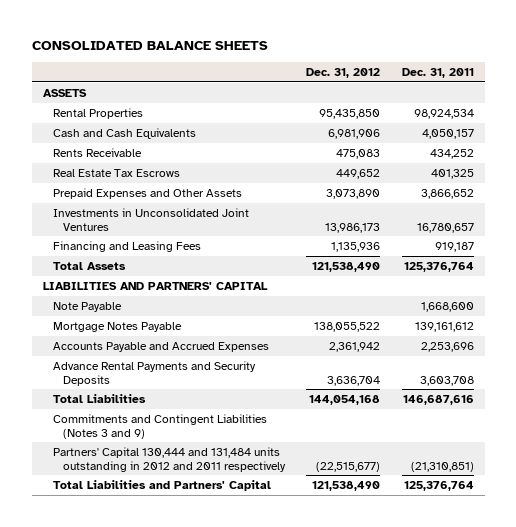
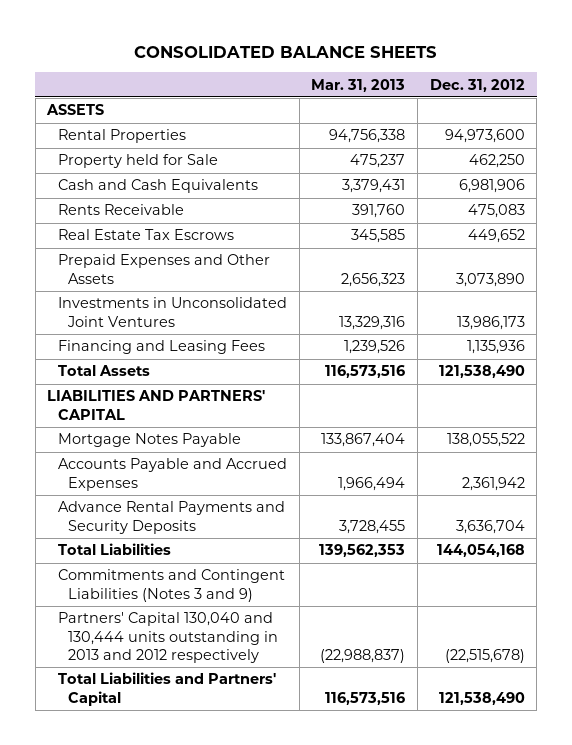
- | Dec. 31, 2012 | Dec. 31, 2011
+ | Mar. 31, 2013 | Dec. 31, 2012
- Rental Properties | 95,435,850 | 98,924,534
+ Rental Properties | 94,756,338 | 94,973,600
+ Property held for Sale | 475,237 | 462,250
- Note Payable | | 1,668,600
- Partners' Capital 130,444 and 131,484 units outstanding in 2012 and 2011 respectively | (22,515,677) | (21,310,851)
+ Partners' Capital 130,040 and 130,444 units outstanding in 2013 and 2012 respectively | (22,988,837) | (22,515,678)

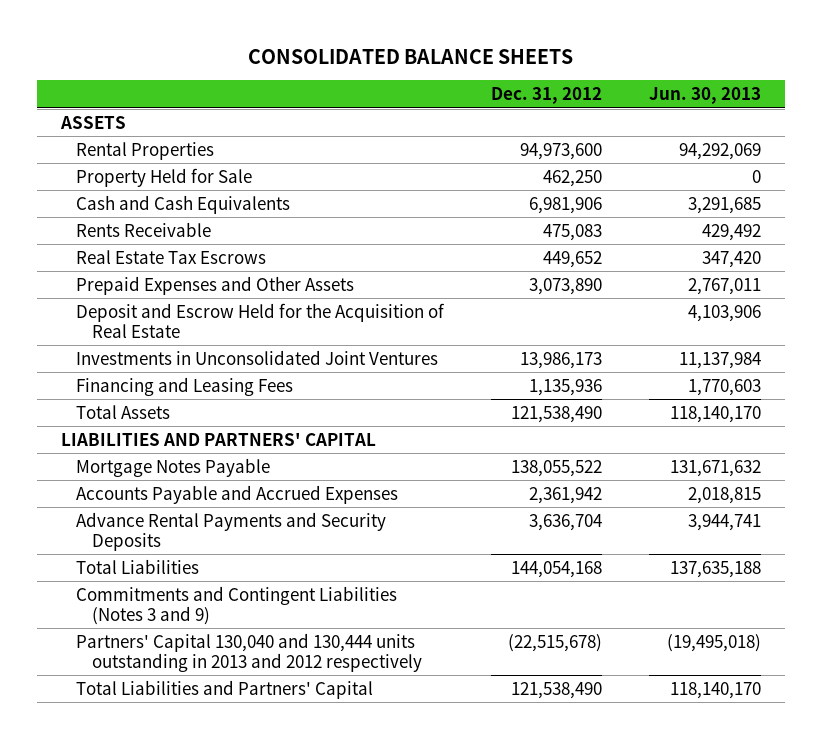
- | Mar. 31, 2013 | Dec. 31, 2012
+ | Dec. 31, 2012 | Jun. 30, 2013
- Property held for Sale | 475,237 | 462,250
+ Property Held for Sale | 462,250 | 0
+ Deposit and Escrow Held for the Acquisition of Real Estate | | 4,103,906

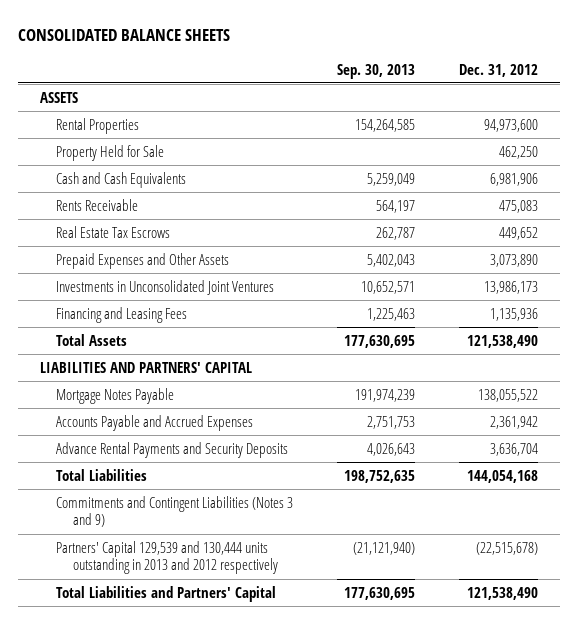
- | Dec. 31, 2012 | Jun. 30, 2013
+ | Sep. 30, 2013 | Dec. 31, 2012
- Deposit and Escrow Held for the Acquisition of Real Estate | | 4,103,906
- Partners' Capital 130,040 and 130,444 units outstanding in 2013 and 2012 respectively | (22,515,678) | (19,495,018)
+ Partners' Capital 129,539 and 130,444 units outstanding in 2013 and 2012 respectively | (21,121,940) | (22,515,678)

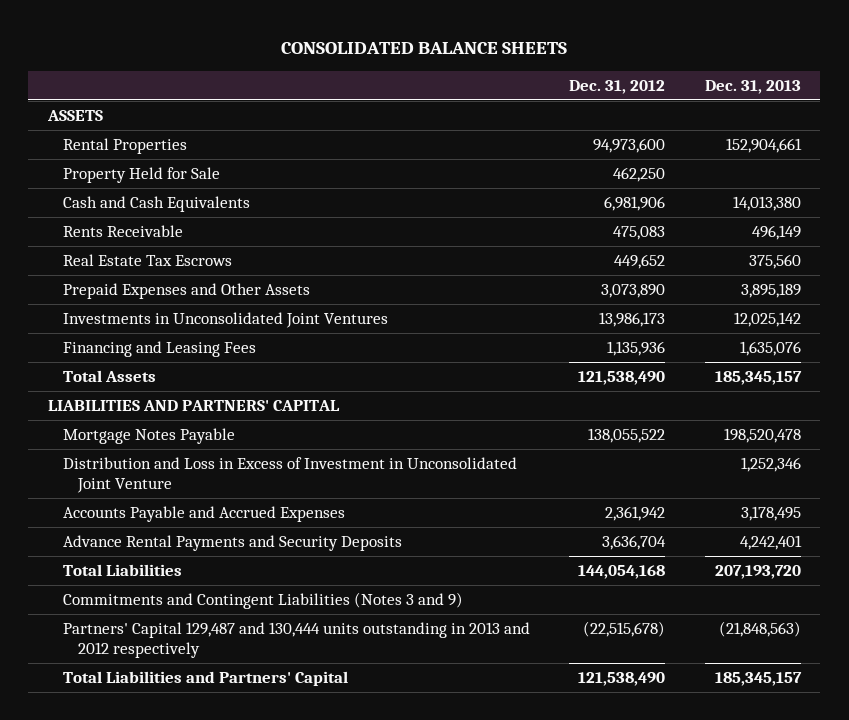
- | Sep. 30, 2013 | Dec. 31, 2012
+ | Dec. 31, 2012 | Dec. 31, 2013
+ Distribution and Loss in Excess of Investment in Unconsolidated Joint Venture | | 1,252,346
- Partners' Capital 129,539 and 130,444 units outstanding in 2013 and 2012 respectively | (21,121,940) | (22,515,678)
+ Partners' Capital 129,487 and 130,444 units outstanding in 2013 and 2012 respectively | (22,515,678) | (21,848,563)

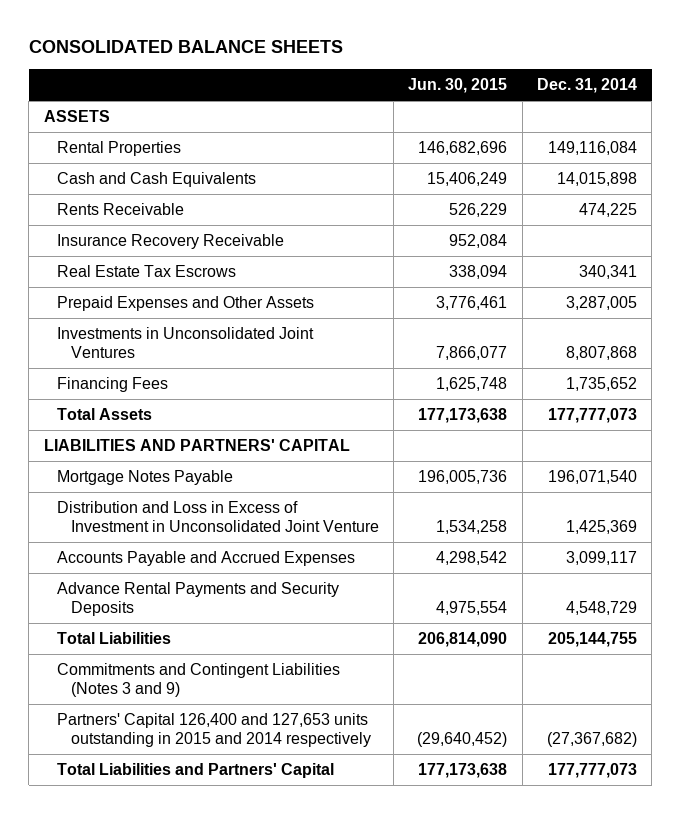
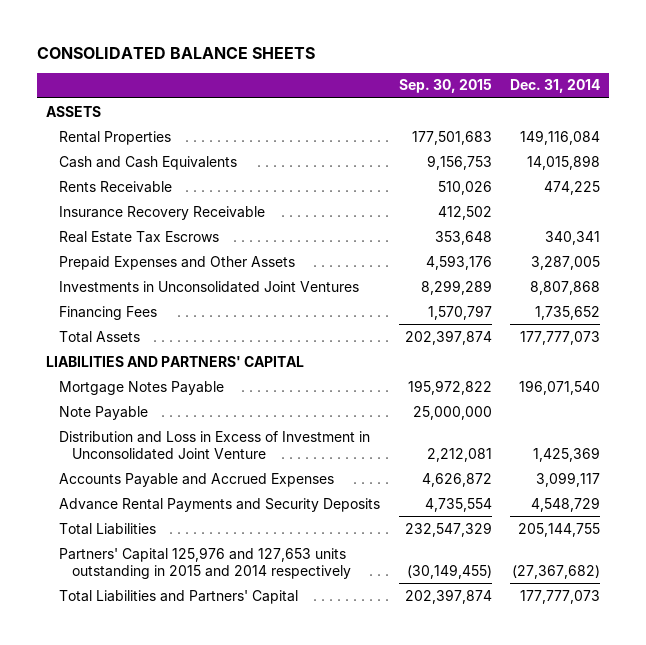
- | Jun. 30, 2015 | Dec. 31, 2014
+ | Sep. 30, 2015 | Dec. 31, 2014
+ Note Payable | 25,000,000 |
- Commitments and Contingent Liabilities (Notes 3 and 9)
- Partners' Capital 126,400 and 127,653 units outstanding in 2015 and 2014 respectively | (29,640,452) | (27,367,682)
+ Partners' Capital 125,976 and 127,653 units outstanding in 2015 and 2014 respectively | (30,149,455) | (27,367,682)

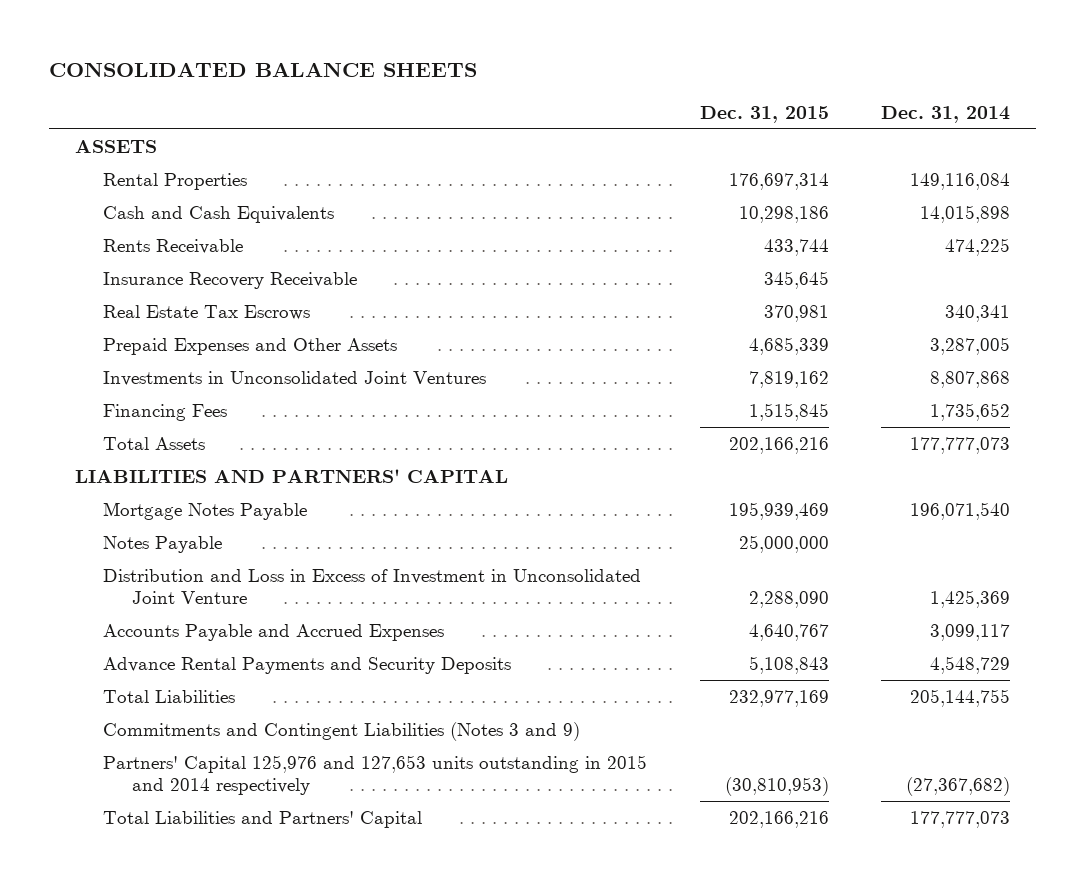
- | Sep. 30, 2015 | Dec. 31, 2014
+ | Dec. 31, 2015 | Dec. 31, 2014
- Note Payable | 25,000,000 |
+ Notes Payable | 25,000,000 |
+ Commitments and Contingent Liabilities (Notes 3 and 9)

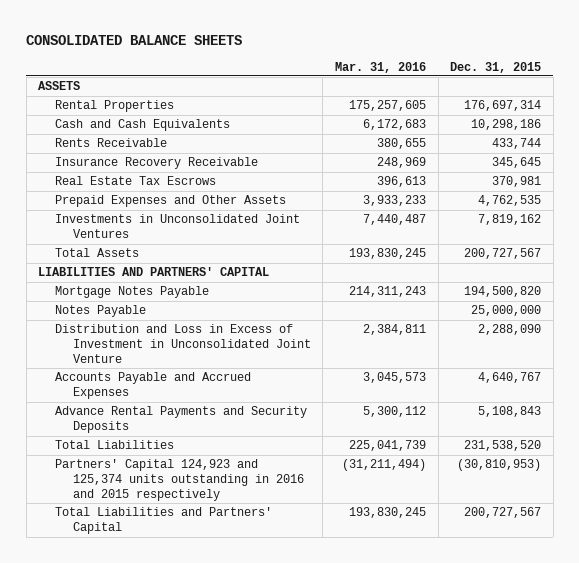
- | Dec. 31, 2015 | Dec. 31, 2014
+ | Mar. 31, 2016 | Dec. 31, 2015
- Prepaid Expenses and Other Assets | 4,685,339 | 3,287,005
+ Prepaid Expenses and Other Assets | 3,933,233 | 4,762,535
- Financing Fees | 1,515,845 | 1,735,652
- Total Assets | 202,166,216 | 177,777,073
+ Total Assets | 193,830,245 | 200,727,567
- Mortgage Notes Payable | 195,939,469 | 196,071,540
+ Mortgage Notes Payable | 214,311,243 | 194,500,820
- Total Liabilities | 232,977,169 | 205,144,755
- Commitments and Contingent Liabilities (Notes 3 and 9)
- Partners' Capital 125,976 and 127,653 units outstanding in 2015 and 2014 respectively | (30,810,953) | (27,367,682)
- Total Liabilities and Partners' Capital | 202,166,216 | 177,777,073
+ Total Liabilities | 225,041,739 | 231,538,520
+ Partners' Capital 124,923 and 125,374 units outstanding in 2016 and 2015 respectively | (31,211,494) | (30,810,953)
+ Total Liabilities and Partners' Capital | 193,830,245 | 200,727,567

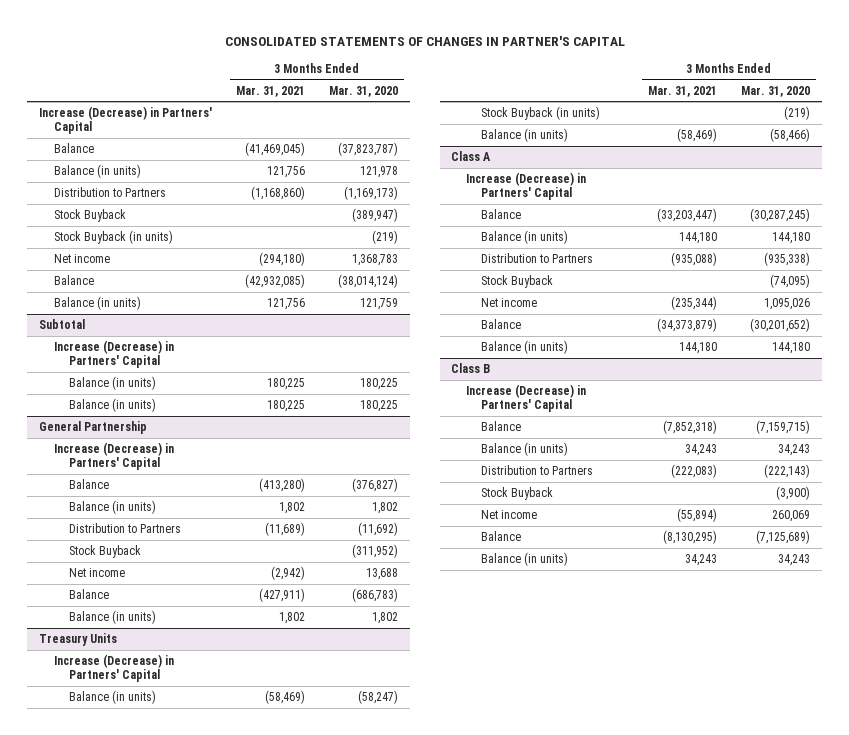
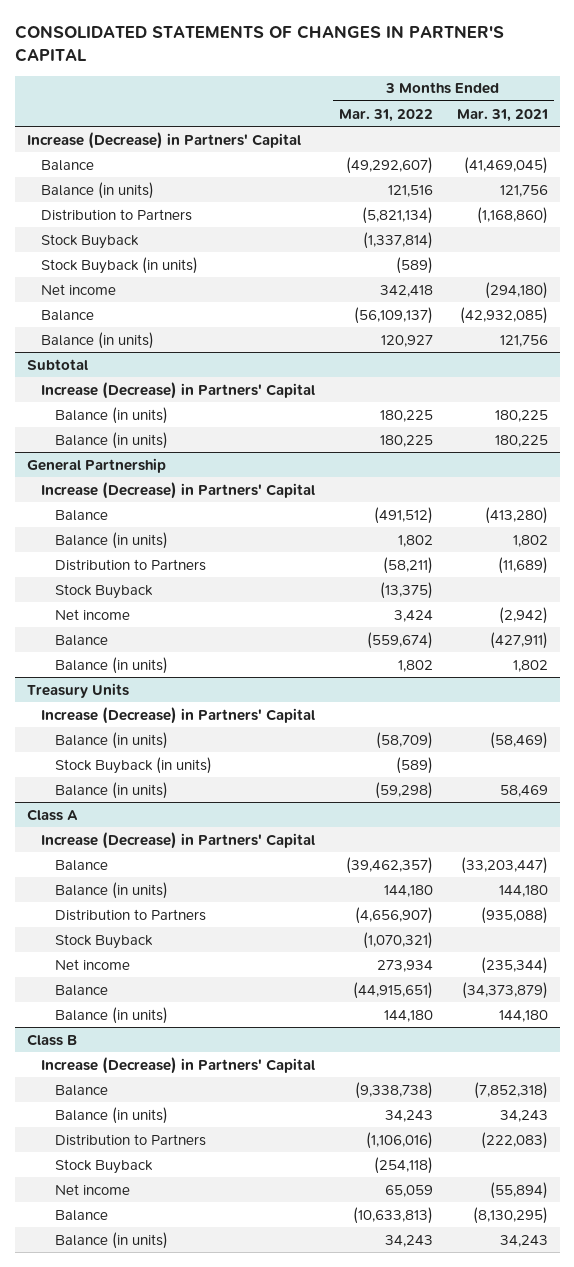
- | 3 Months Ended Mar. 31, 2021 | 3 Months Ended Mar. 31, 2020
+ | 3 Months Ended Mar. 31, 2022 | 3 Months Ended Mar. 31, 2021
@ Treasury Units
- Balance (in units) | (58,469) | (58,466)
+ Balance (in units) | (59,298) | 58,469

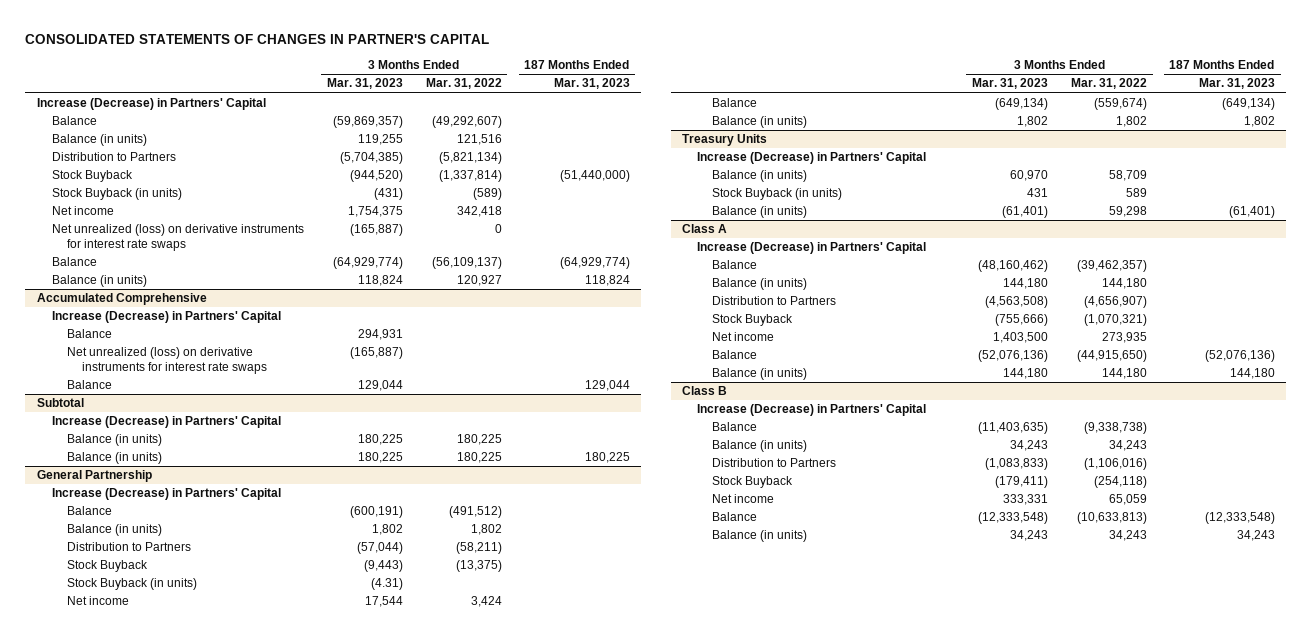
- | 3 Months Ended Mar. 31, 2022 | 3 Months Ended Mar. 31, 2021
+ | 3 Months Ended Mar. 31, 2023 | 3 Months Ended Mar. 31, 2022 | 187 Months Ended Mar. 31, 2023
+ Net unrealized (loss) on derivative instruments for interest rate swaps | (165,887) | 0 |
+ Accumulated Comprehensive
+ Increase (Decrease) in Partners' Capital
+ Balance | 294,931 | |
+ Net unrealized (loss) on derivative instruments for interest rate swaps | (165,887) | |
+ Balance | 129,044 | | 129,044
@ General Partnership
+ Stock Buyback (in units) | (4.31) | |
@ Treasury Units
- Balance (in units) | (58,709) | (58,469)
- Stock Buyback (in units) | (589) |
- Balance (in units) | (59,298) | 58,469
+ Balance (in units) | 60,970 | 58,709 |
+ Stock Buyback (in units) | 431 | 589 |
+ Balance (in units) | (61,401) | 59,298 | (61,401)
@ Class A
- Net income | 273,934 | (235,344)
- Balance | (44,915,651) | (34,373,879)
+ Net income | 1,403,500 | 273,935 |
+ Balance | (52,076,136) | (44,915,650) | (52,076,136)

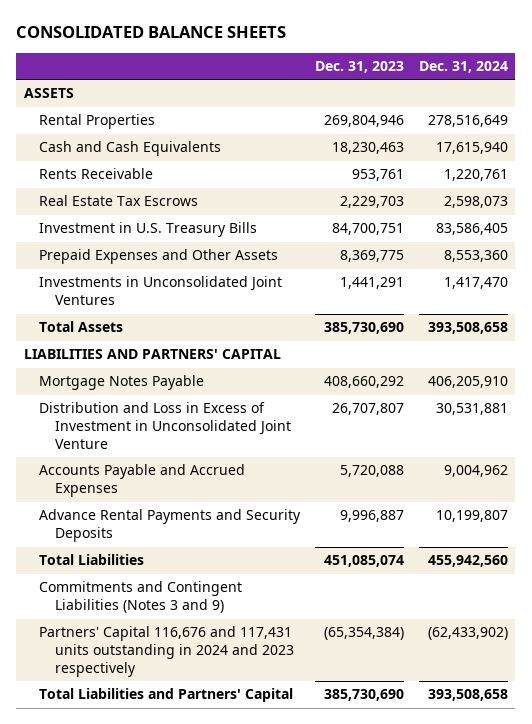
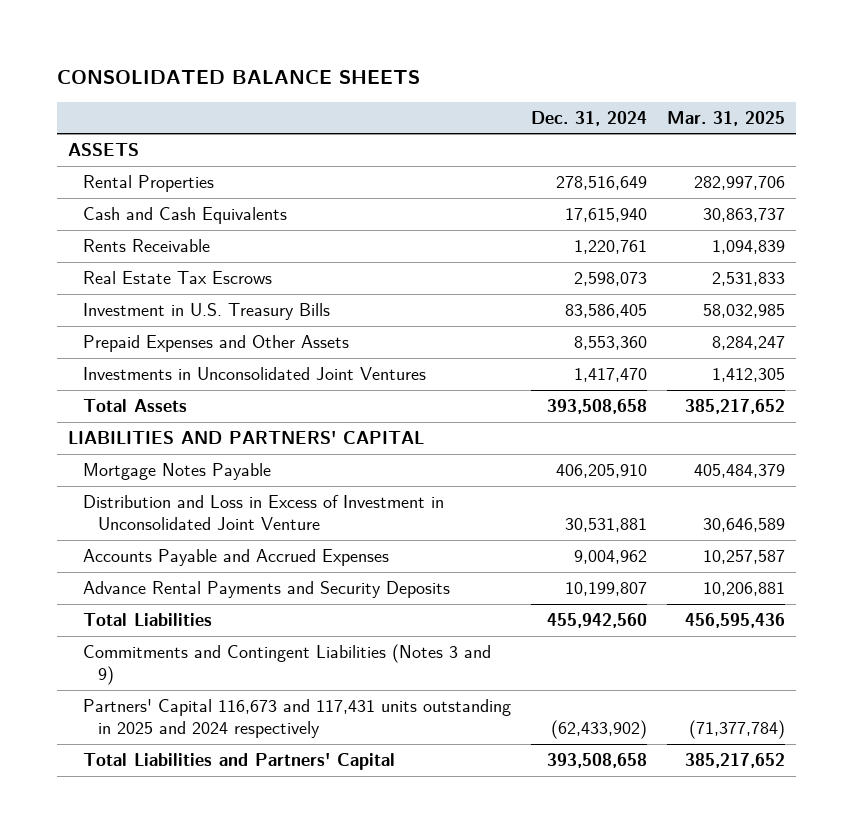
- | Dec. 31, 2023 | Dec. 31, 2024
+ | Dec. 31, 2024 | Mar. 31, 2025
- Partners' Capital 116,676 and 117,431 units outstanding in 2024 and 2023 respectively | (65,354,384) | (62,433,902)
+ Partners' Capital 116,673 and 117,431 units outstanding in 2025 and 2024 respectively | (62,433,902) | (71,377,784)

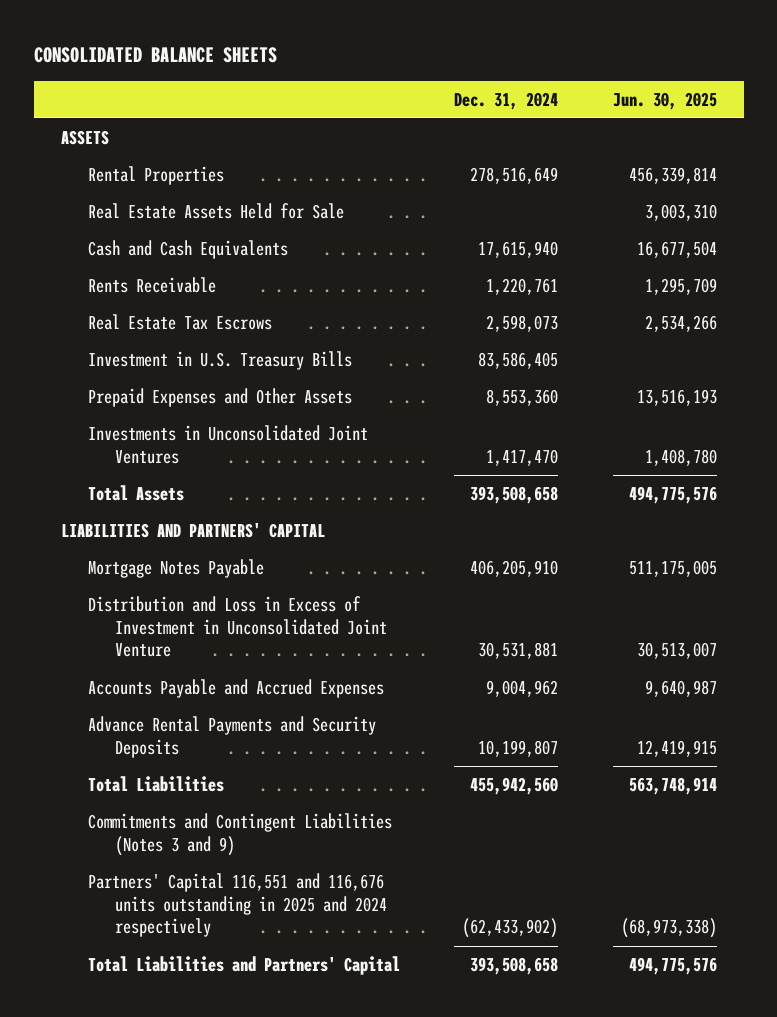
- | Dec. 31, 2024 | Mar. 31, 2025
+ | Dec. 31, 2024 | Jun. 30, 2025
+ Real Estate Assets Held for Sale | | 3,003,310
- Partners' Capital 116,673 and 117,431 units outstanding in 2025 and 2024 respectively | (62,433,902) | (71,377,784)
+ Partners' Capital 116,551 and 116,676 units outstanding in 2025 and 2024 respectively | (62,433,902) | (68,973,338)

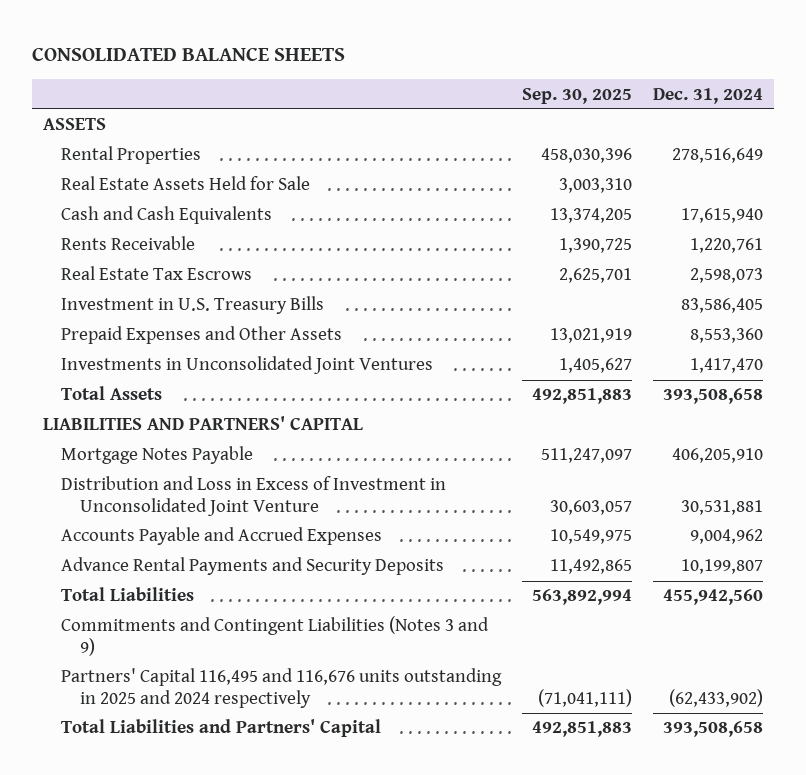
- | Dec. 31, 2024 | Jun. 30, 2025
+ | Sep. 30, 2025 | Dec. 31, 2024
- Partners' Capital 116,551 and 116,676 units outstanding in 2025 and 2024 respectively | (62,433,902) | (68,973,338)
+ Partners' Capital 116,495 and 116,676 units outstanding in 2025 and 2024 respectively | (71,041,111) | (62,433,902)

